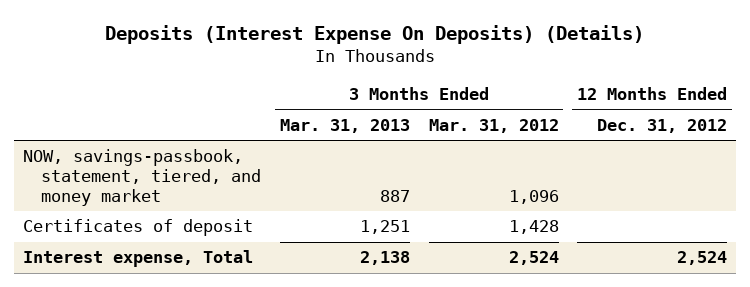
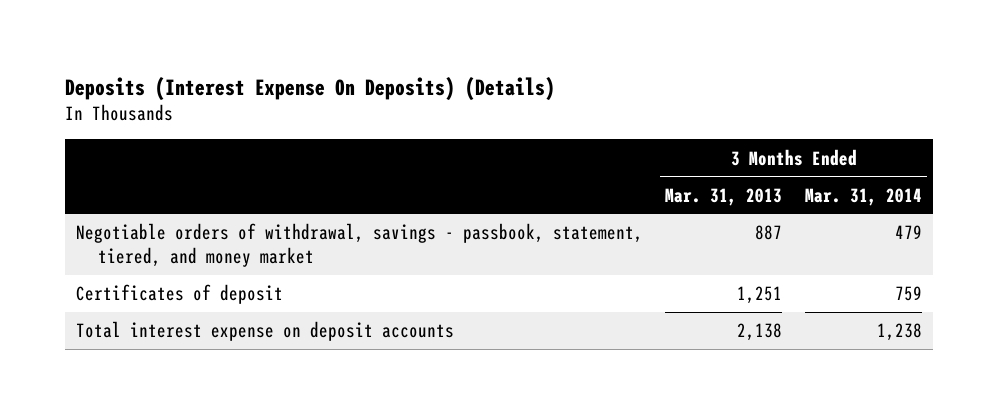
- | 3 Months Ended Mar. 31, 2013 | 3 Months Ended Mar. 31, 2012 | 12 Months Ended Dec. 31, 2012
+ | 3 Months Ended Mar. 31, 2013 | 3 Months Ended Mar. 31, 2014
- NOW, savings-passbook, statement, tiered, and money market | 887 | 1,096 |
+ Negotiable orders of withdrawal, savings - passbook, statement, tiered, and money market | 887 | 479
- Interest expense, Total | 2,138 | 2,524 | 2,524
+ Total interest expense on deposit accounts | 2,138 | 1,238

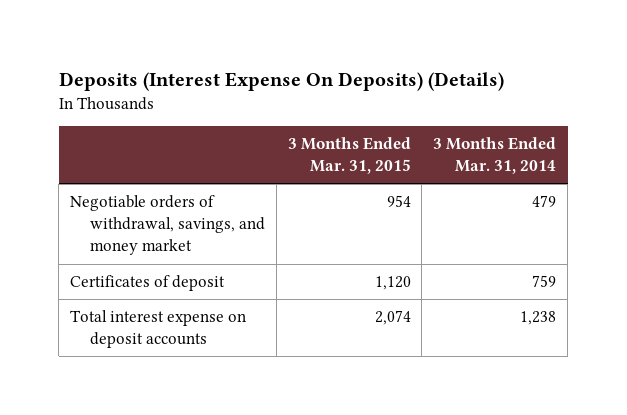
- | 3 Months Ended Mar. 31, 2013 | 3 Months Ended Mar. 31, 2014
+ | 3 Months Ended Mar. 31, 2015 | 3 Months Ended Mar. 31, 2014
- Negotiable orders of withdrawal, savings - passbook, statement, tiered, and money market | 887 | 479
+ Negotiable orders of withdrawal, savings, and money market | 954 | 479

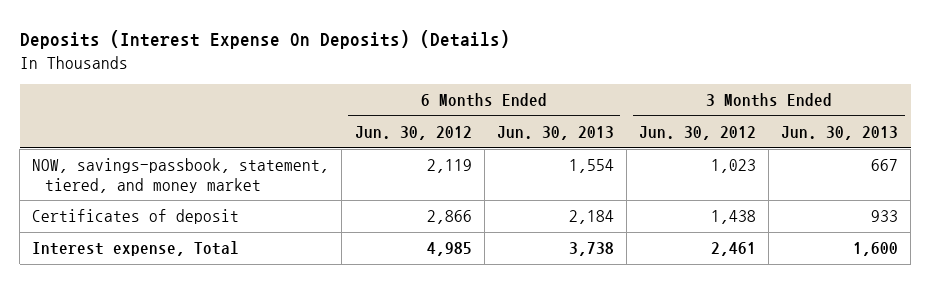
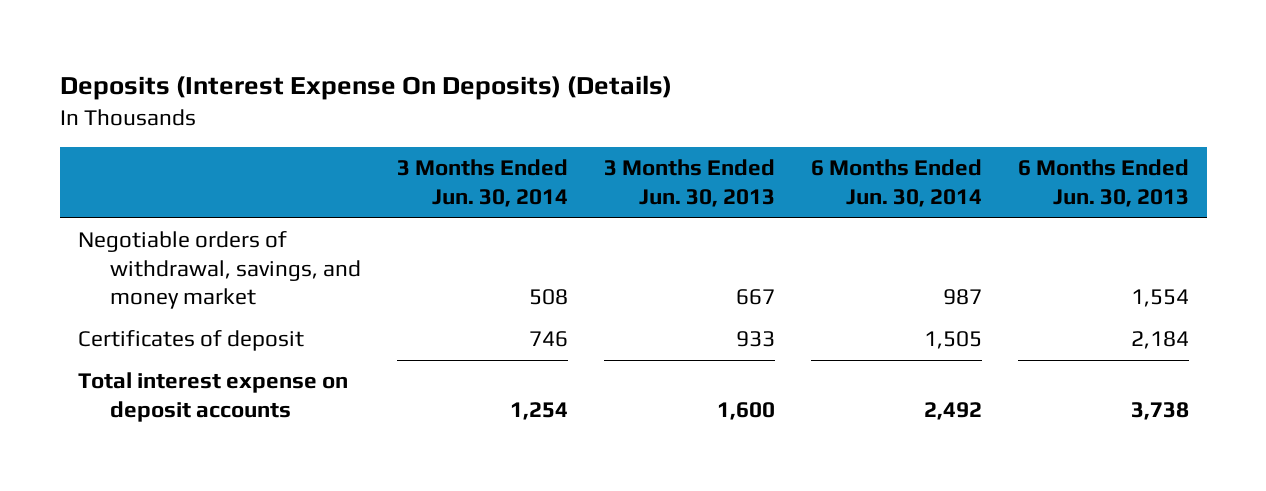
- | 6 Months Ended Jun. 30, 2012 | 6 Months Ended Jun. 30, 2013 | 3 Months Ended Jun. 30, 2012 | 3 Months Ended Jun. 30, 2013
+ | 3 Months Ended Jun. 30, 2014 | 3 Months Ended Jun. 30, 2013 | 6 Months Ended Jun. 30, 2014 | 6 Months Ended Jun. 30, 2013
- NOW, savings-passbook, statement, tiered, and money market | 2,119 | 1,554 | 1,023 | 667
+ Negotiable orders of withdrawal, savings, and money market | 508 | 667 | 987 | 1,554
- Interest expense, Total | 4,985 | 3,738 | 2,461 | 1,600
+ Total interest expense on deposit accounts | 1,254 | 1,600 | 2,492 | 3,738

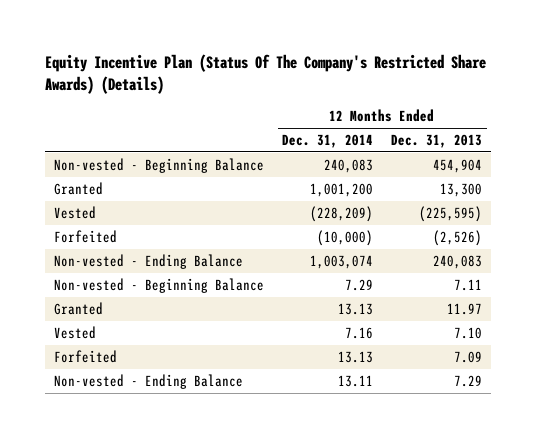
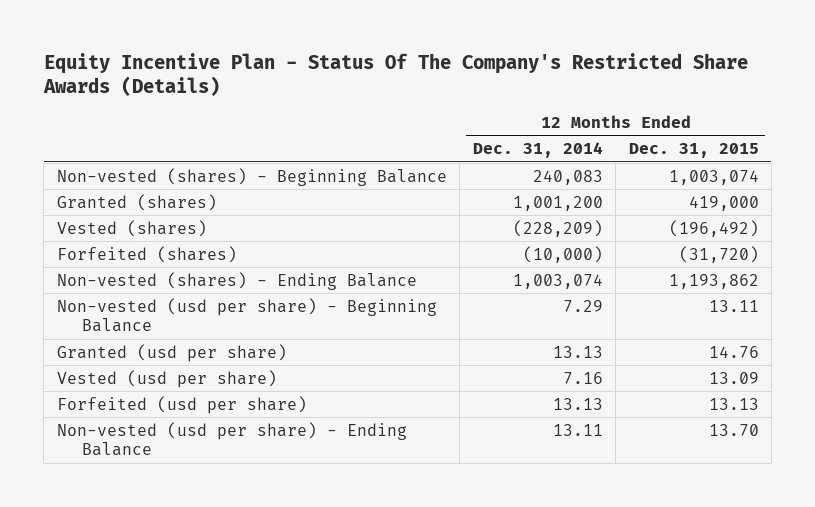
- Equity Incentive Plan (Status Of The Company's Restricted Share Awards) (Details)
+ Equity Incentive Plan - Status Of The Company's Restricted Share Awards (Details)
- | 12 Months Ended Dec. 31, 2014 | 12 Months Ended Dec. 31, 2013
+ | 12 Months Ended Dec. 31, 2014 | 12 Months Ended Dec. 31, 2015
- Non-vested - Beginning Balance | 240,083 | 454,904
- Granted | 1,001,200 | 13,300
- Vested | (228,209) | (225,595)
- Forfeited | (10,000) | (2,526)
- Non-vested - Ending Balance | 1,003,074 | 240,083
- Non-vested - Beginning Balance | 7.29 | 7.11
- Granted | 13.13 | 11.97
- Vested | 7.16 | 7.10
- Forfeited | 13.13 | 7.09
- Non-vested - Ending Balance | 13.11 | 7.29
+ Non-vested (shares) - Beginning Balance | 240,083 | 1,003,074
+ Granted (shares) | 1,001,200 | 419,000
+ Vested (shares) | (228,209) | (196,492)
+ Forfeited (shares) | (10,000) | (31,720)
+ Non-vested (shares) - Ending Balance | 1,003,074 | 1,193,862
+ Non-vested (usd per share) - Beginning Balance | 7.29 | 13.11
+ Granted (usd per share) | 13.13 | 14.76
+ Vested (usd per share) | 7.16 | 13.09
+ Forfeited (usd per share) | 13.13 | 13.13
+ Non-vested (usd per share) - Ending Balance | 13.11 | 13.70

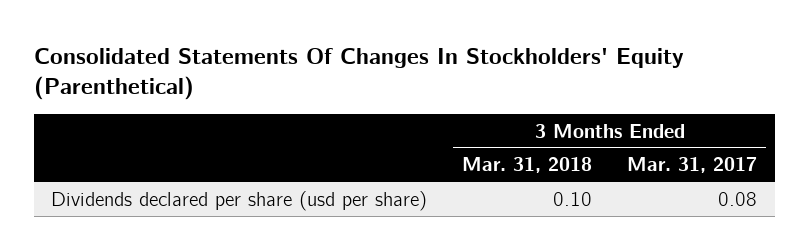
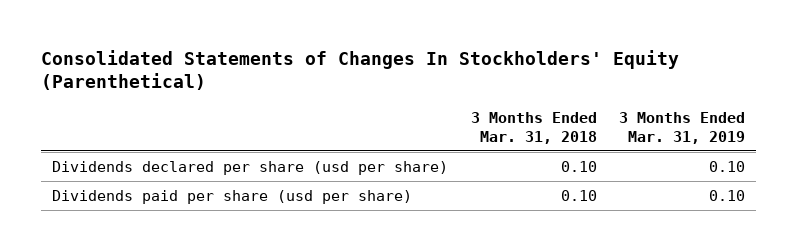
- Consolidated Statements Of Changes In Stockholders' Equity (Parenthetical)
+ Consolidated Statements of Changes In Stockholders' Equity (Parenthetical)
- | 3 Months Ended Mar. 31, 2018 | 3 Months Ended Mar. 31, 2017
+ | 3 Months Ended Mar. 31, 2018 | 3 Months Ended Mar. 31, 2019
+ Dividends paid per share (usd per share) | 0.10 | 0.10

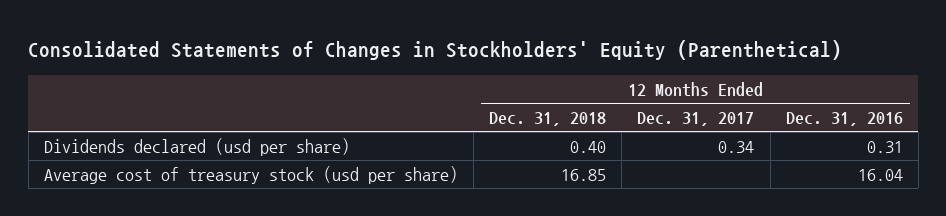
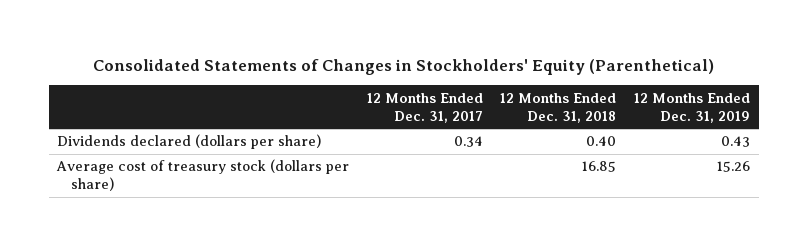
- | 12 Months Ended Dec. 31, 2018 | 12 Months Ended Dec. 31, 2017 | 12 Months Ended Dec. 31, 2016
+ | 12 Months Ended Dec. 31, 2017 | 12 Months Ended Dec. 31, 2018 | 12 Months Ended Dec. 31, 2019
- Dividends declared (usd per share) | 0.40 | 0.34 | 0.31
- Average cost of treasury stock (usd per share) | 16.85 | | 16.04
+ Dividends declared (dollars per share) | 0.34 | 0.40 | 0.43
+ Average cost of treasury stock (dollars per share) | | 16.85 | 15.26

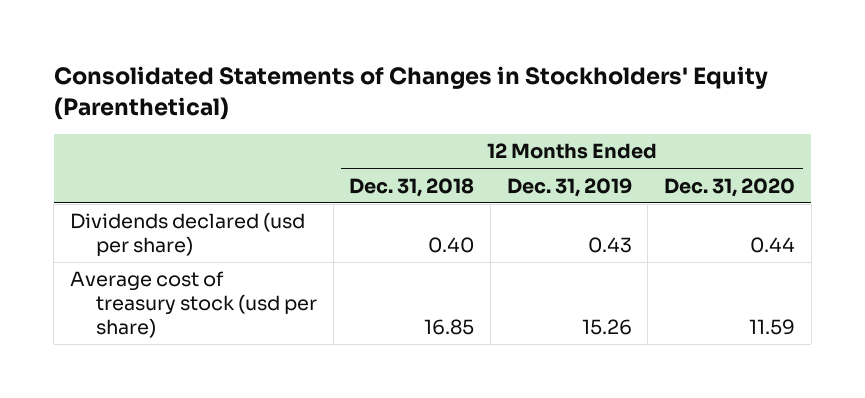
- | 12 Months Ended Dec. 31, 2017 | 12 Months Ended Dec. 31, 2018 | 12 Months Ended Dec. 31, 2019
+ | 12 Months Ended Dec. 31, 2018 | 12 Months Ended Dec. 31, 2019 | 12 Months Ended Dec. 31, 2020
- Dividends declared (dollars per share) | 0.34 | 0.40 | 0.43
- Average cost of treasury stock (dollars per share) | | 16.85 | 15.26
+ Dividends declared (usd per share) | 0.40 | 0.43 | 0.44
+ Average cost of treasury stock (usd per share) | 16.85 | 15.26 | 11.59

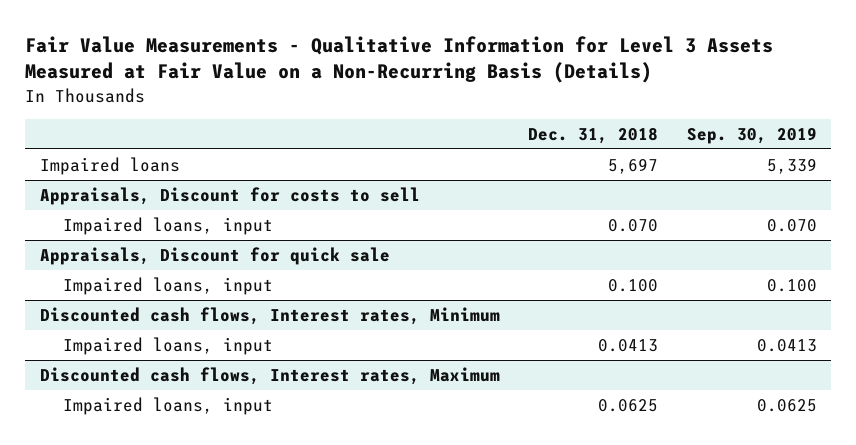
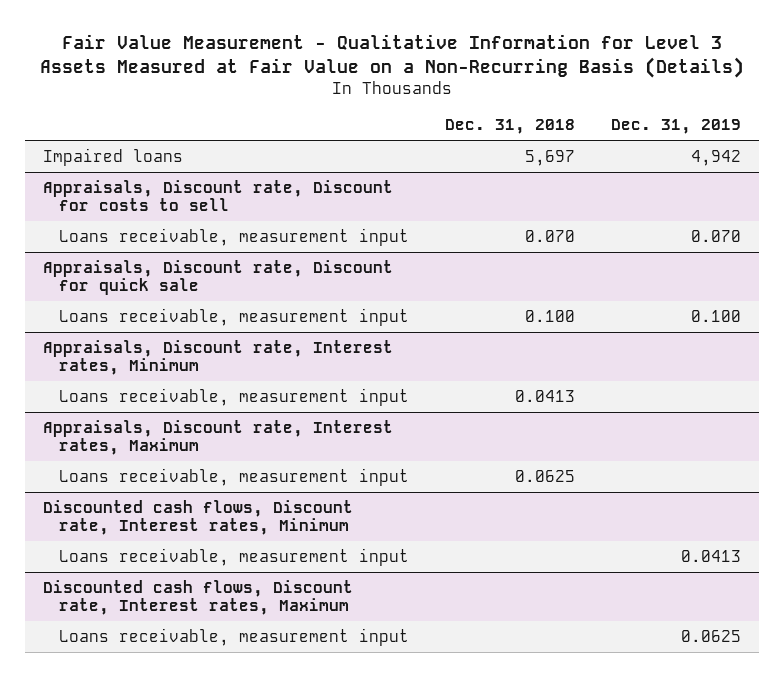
- Fair Value Measurements - Qualitative Information for Level 3 Assets Measured at Fair Value on a Non-Recurring Basis (Details)
+ Fair Value Measurement - Qualitative Information for Level 3 Assets Measured at Fair Value on a Non-Recurring Basis (Details)
- | Dec. 31, 2018 | Sep. 30, 2019
+ | Dec. 31, 2018 | Dec. 31, 2019
- Appraisals, Discount for costs to sell
- Impaired loans, input | 0.070 | 0.070
- Appraisals, Discount for quick sale
- Impaired loans, input | 0.100 | 0.100
- Discounted cash flows, Interest rates, Minimum
- Impaired loans, input | 0.0413 | 0.0413
- Discounted cash flows, Interest rates, Maximum
- Impaired loans, input | 0.0625 | 0.0625
+ Appraisals, Discount rate, Discount for costs to sell
+ Loans receivable, measurement input | 0.070 | 0.070
+ Appraisals, Discount rate, Discount for quick sale
+ Loans receivable, measurement input | 0.100 | 0.100
+ Appraisals, Discount rate, Interest rates, Minimum
+ Loans receivable, measurement input | 0.0413 |
+ Appraisals, Discount rate, Interest rates, Maximum
+ Loans receivable, measurement input | 0.0625 |
+ Discounted cash flows, Discount rate, Interest rates, Minimum
+ Loans receivable, measurement input | | 0.0413
+ Discounted cash flows, Discount rate, Interest rates, Maximum
+ Loans receivable, measurement input | | 0.0625

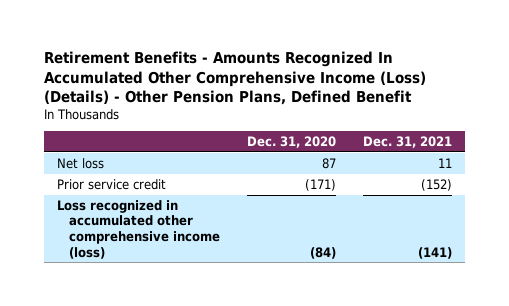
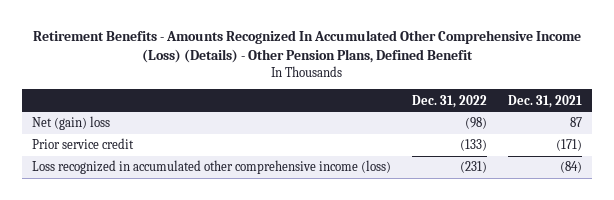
- | Dec. 31, 2020 | Dec. 31, 2021
+ | Dec. 31, 2022 | Dec. 31, 2021
- Net loss | 87 | 11
- Prior service credit | (171) | (152)
- Loss recognized in accumulated other comprehensive income (loss) | (84) | (141)
+ Net (gain) loss | (98) | 87
+ Prior service credit | (133) | (171)
+ Loss recognized in accumulated other comprehensive income (loss) | (231) | (84)

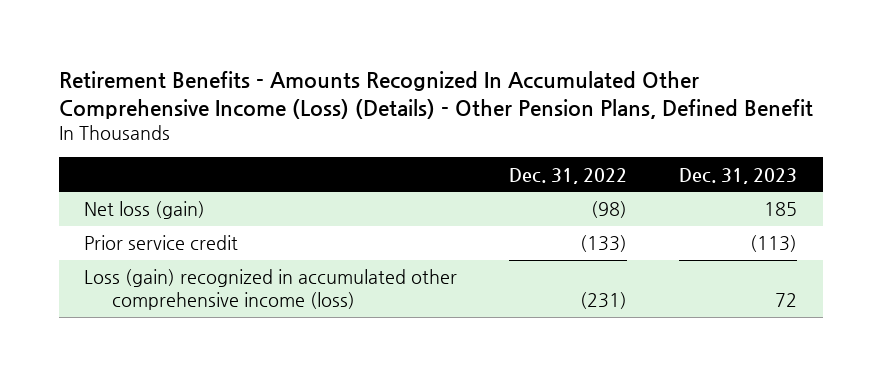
- | Dec. 31, 2022 | Dec. 31, 2021
+ | Dec. 31, 2022 | Dec. 31, 2023
- Net (gain) loss | (98) | 87
+ Net loss (gain) | (98) | 185
- Loss recognized in accumulated other comprehensive income (loss) | (231) | (84)
+ Loss (gain) recognized in accumulated other comprehensive income (loss) | (231) | 72

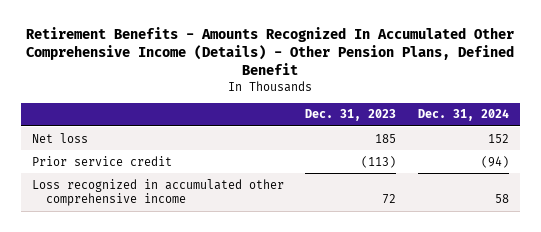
- Retirement Benefits - Amounts Recognized In Accumulated Other Comprehensive Income (Loss) (Details) - Other Pension Plans, Defined Benefit
+ Retirement Benefits - Amounts Recognized In Accumulated Other Comprehensive Income (Details) - Other Pension Plans, Defined Benefit
- | Dec. 31, 2022 | Dec. 31, 2023
+ | Dec. 31, 2023 | Dec. 31, 2024
- Net loss (gain) | (98) | 185
+ Net loss | 185 | 152
- Loss (gain) recognized in accumulated other comprehensive income (loss) | (231) | 72
+ Loss recognized in accumulated other comprehensive income | 72 | 58

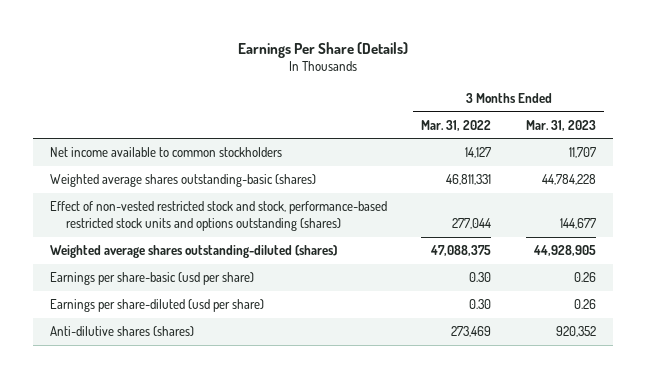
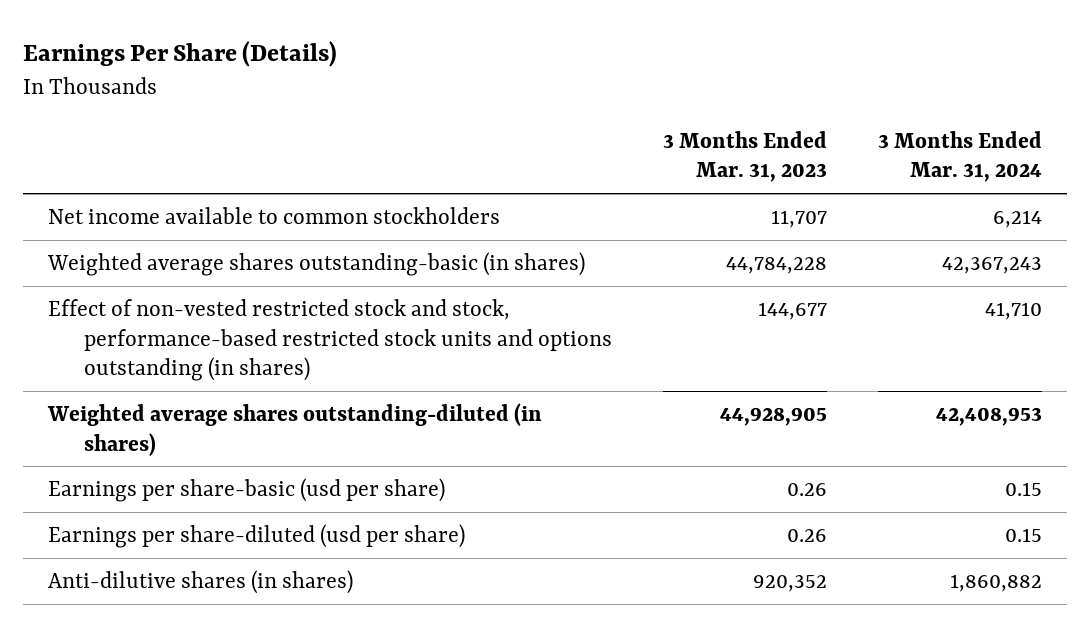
- | 3 Months Ended Mar. 31, 2022 | 3 Months Ended Mar. 31, 2023
+ | 3 Months Ended Mar. 31, 2023 | 3 Months Ended Mar. 31, 2024
- Weighted average shares outstanding-basic (shares) | 46,811,331 | 44,784,228
- Effect of non-vested restricted stock and stock, performance-based restricted stock units and options outstanding (shares) | 277,044 | 144,677
- Weighted average shares outstanding-diluted (shares) | 47,088,375 | 44,928,905
+ Weighted average shares outstanding-basic (in shares) | 44,784,228 | 42,367,243
+ Effect of non-vested restricted stock and stock, performance-based restricted stock units and options outstanding (in shares) | 144,677 | 41,710
+ Weighted average shares outstanding-diluted (in shares) | 44,928,905 | 42,408,953
- Anti-dilutive shares (shares) | 273,469 | 920,352
+ Anti-dilutive shares (in shares) | 920,352 | 1,860,882

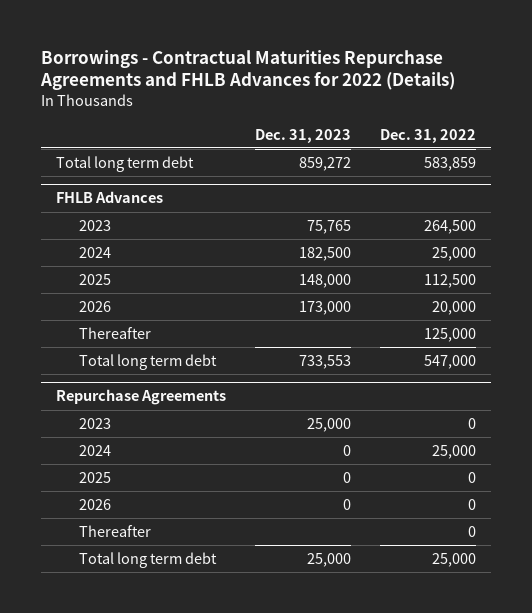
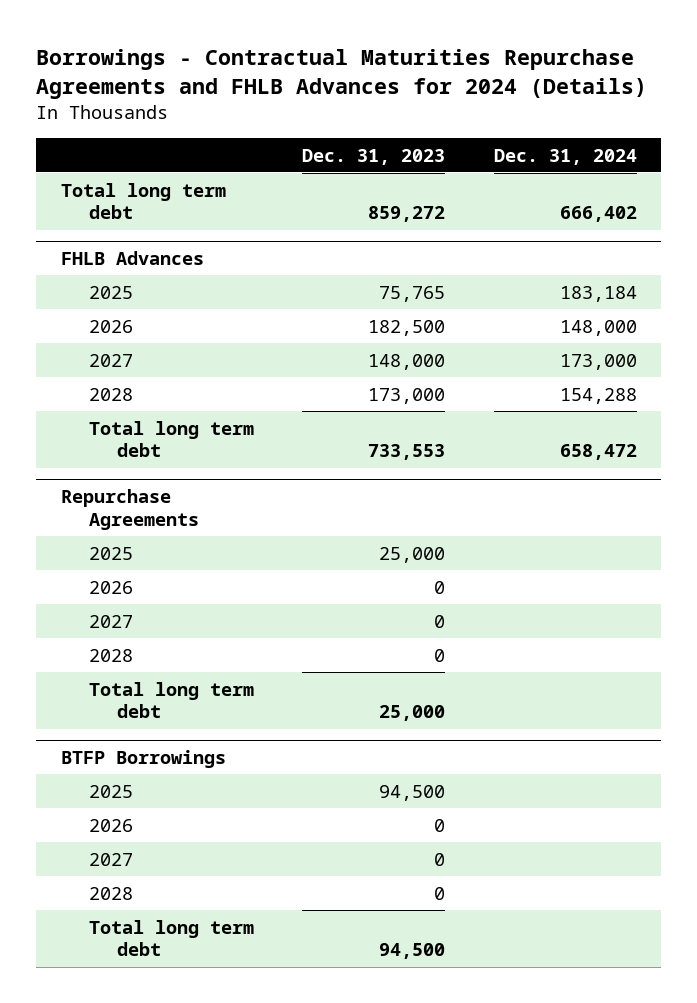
- Borrowings - Contractual Maturities Repurchase Agreements and FHLB Advances for 2022 (Details)
+ Borrowings - Contractual Maturities Repurchase Agreements and FHLB Advances for 2024 (Details)
- | Dec. 31, 2023 | Dec. 31, 2022
+ | Dec. 31, 2023 | Dec. 31, 2024
@ FHLB Advances
- 2023 | 75,765 | 264,500
- 2024 | 182,500 | 25,000
- 2025 | 148,000 | 112,500
- 2026 | 173,000 | 20,000
- Thereafter | | 125,000
+ 2025 | 75,765 | 183,184
+ 2026 | 182,500 | 148,000
+ 2027 | 148,000 | 173,000
+ 2028 | 173,000 | 154,288
@ Repurchase Agreements
- 2023 | 25,000 | 0
- 2024 | 0 | 25,000
- 2025 | 0 | 0
+ 2025 | 25,000 |
- Thereafter | | 0
+ 2027 | 0 |
+ 2028 | 0 |
+ BTFP Borrowings
+ 2025 | 94,500 |
+ 2026 | 0 |
+ 2027 | 0 |
+ 2028 | 0 |
+ Total long term debt | 94,500 |

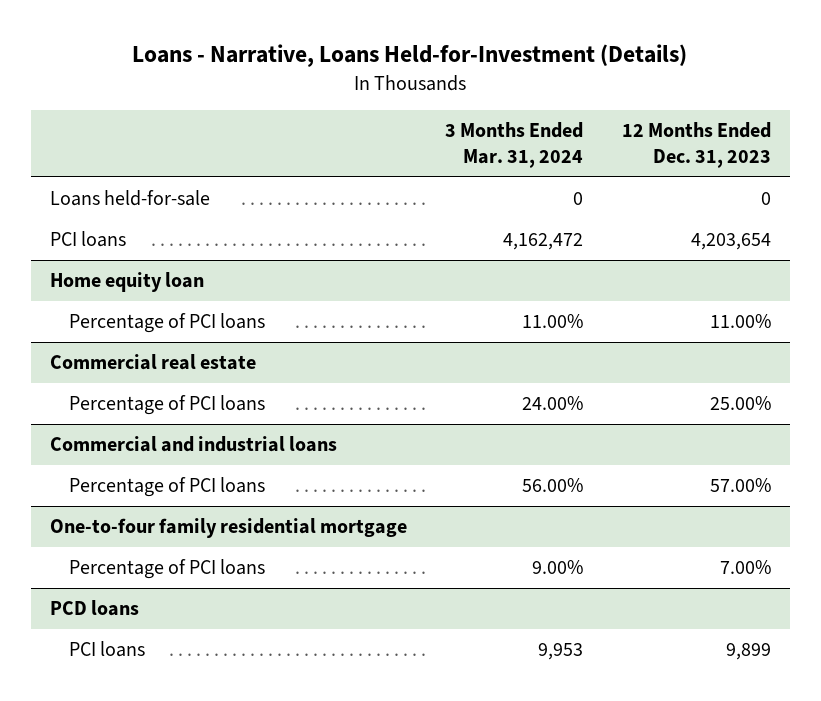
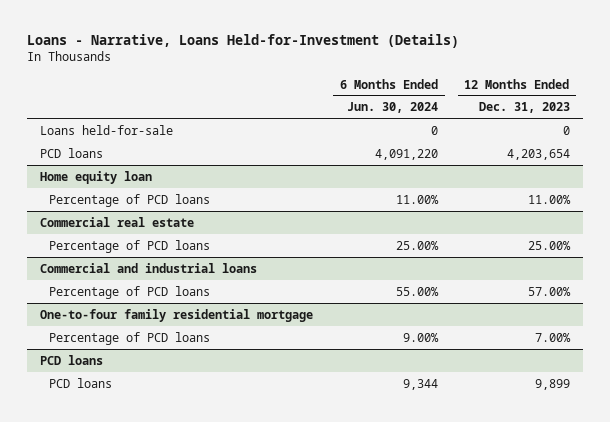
- | 3 Months Ended Mar. 31, 2024 | 12 Months Ended Dec. 31, 2023
+ | 6 Months Ended Jun. 30, 2024 | 12 Months Ended Dec. 31, 2023
- PCI loans | 4,162,472 | 4,203,654
+ PCD loans | 4,091,220 | 4,203,654
@ Home equity loan
- Percentage of PCI loans | 11.00% | 11.00%
+ Percentage of PCD loans | 11.00% | 11.00%
@ Commercial real estate
- Percentage of PCI loans | 24.00% | 25.00%
+ Percentage of PCD loans | 25.00% | 25.00%
@ Commercial and industrial loans
- Percentage of PCI loans | 56.00% | 57.00%
+ Percentage of PCD loans | 55.00% | 57.00%
@ One-to-four family residential mortgage
- Percentage of PCI loans | 9.00% | 7.00%
+ Percentage of PCD loans | 9.00% | 7.00%
@ PCD loans
- PCI loans | 9,953 | 9,899
+ PCD loans | 9,344 | 9,899

